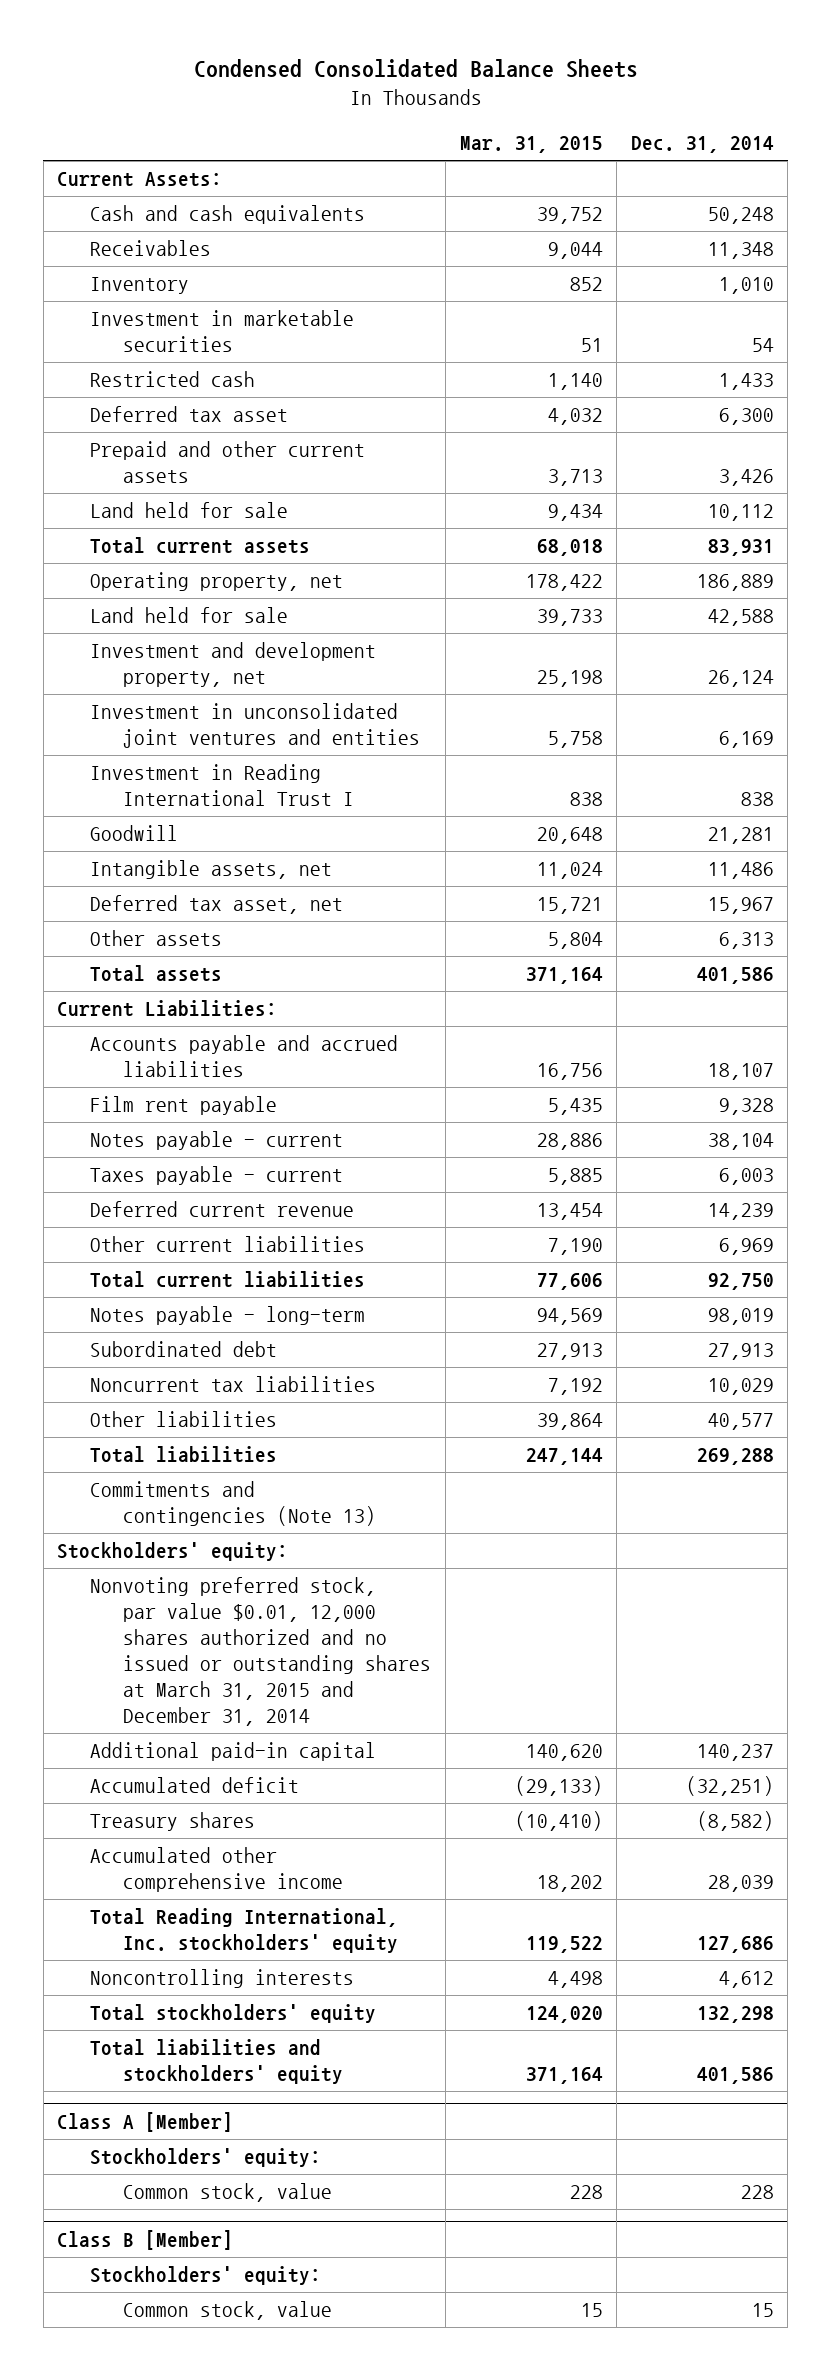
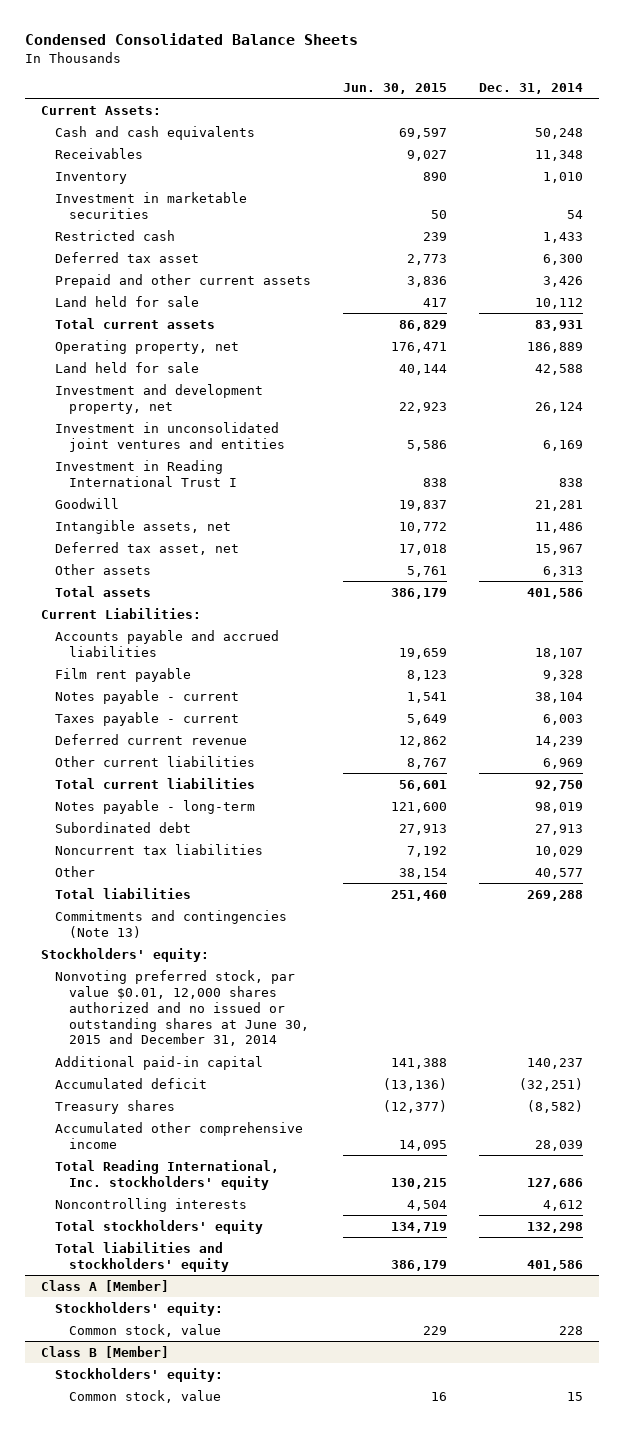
- | Mar. 31, 2015 | Dec. 31, 2014
+ | Jun. 30, 2015 | Dec. 31, 2014
- Other liabilities | 39,864 | 40,577
+ Other | 38,154 | 40,577
- Nonvoting preferred stock, par value $0.01, 12,000 shares authorized and no issued or outstanding shares at March 31, 2015 and December 31, 2014
+ Nonvoting preferred stock, par value $0.01, 12,000 shares authorized and no issued or outstanding shares at June 30, 2015 and December 31, 2014

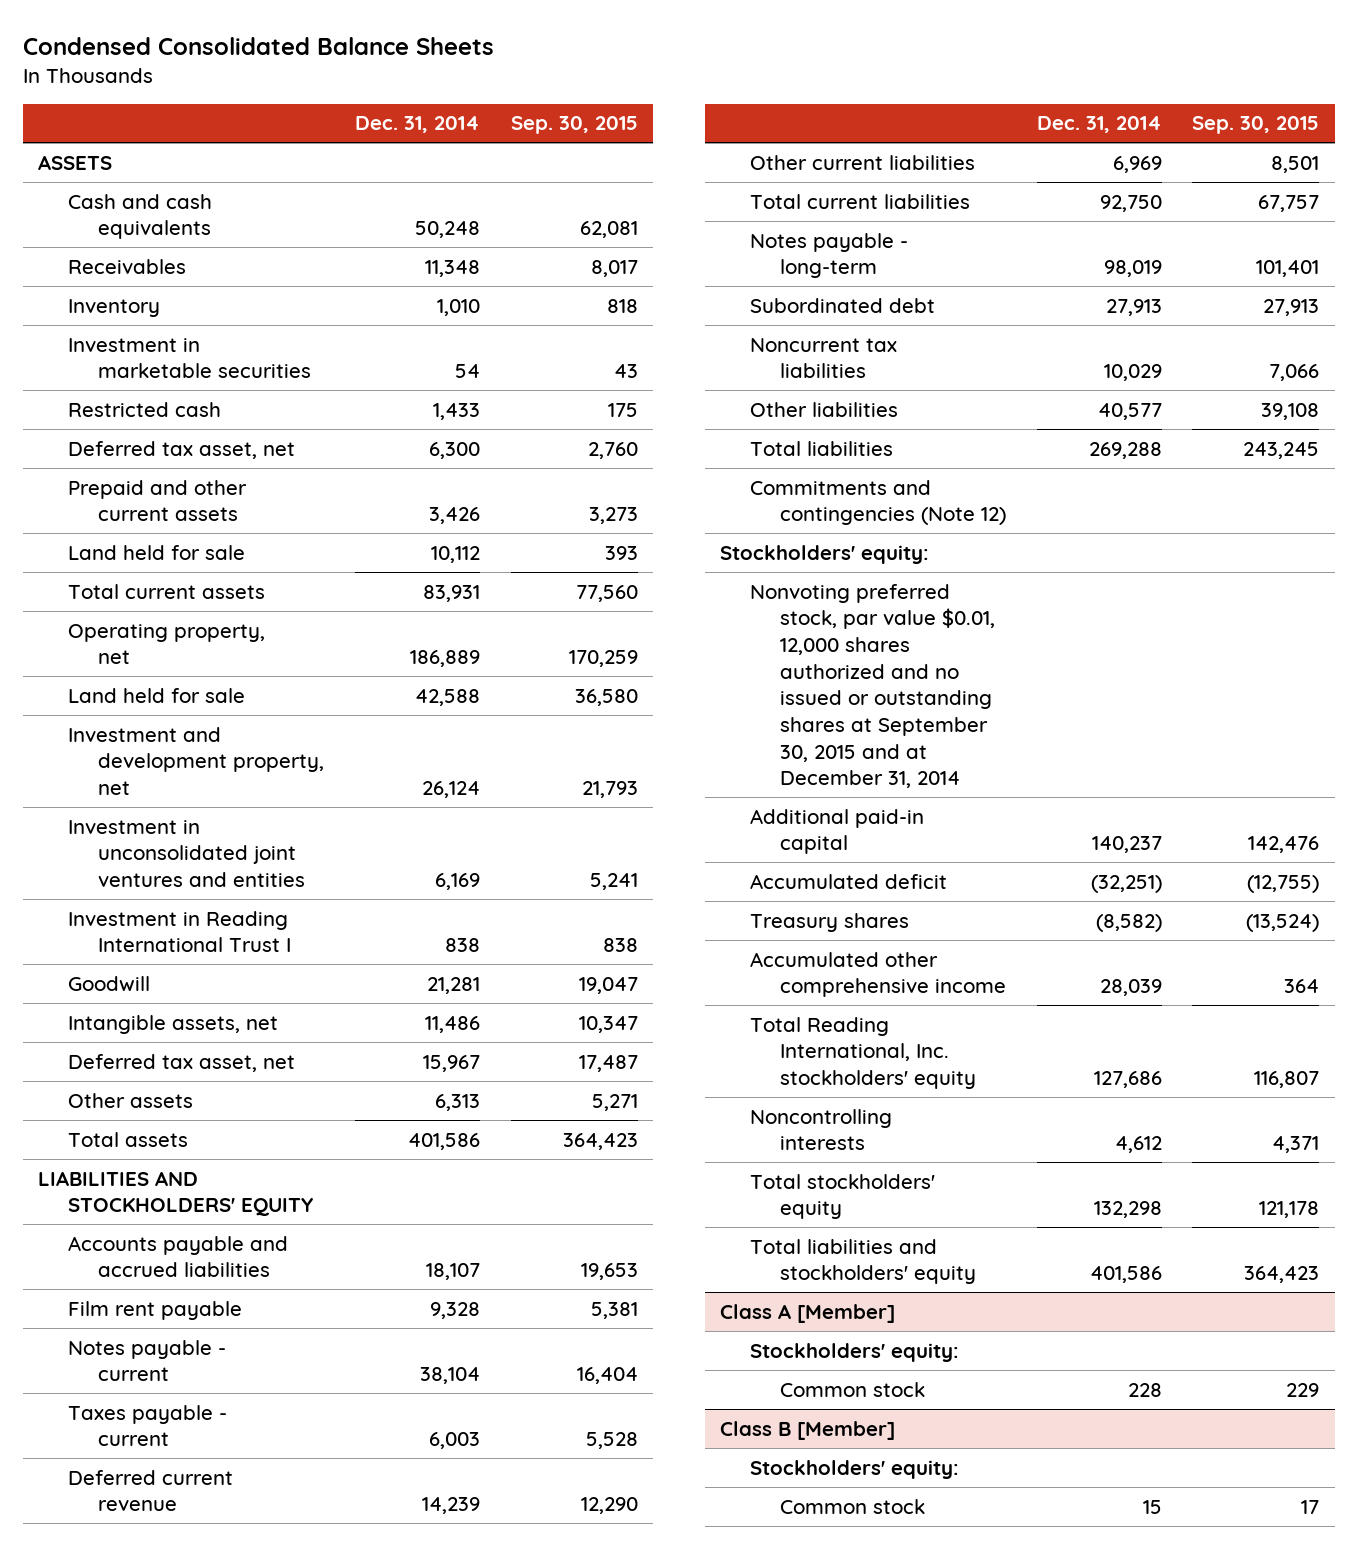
- | Jun. 30, 2015 | Dec. 31, 2014
+ | Dec. 31, 2014 | Sep. 30, 2015
- Current Assets:
+ ASSETS
- Deferred tax asset | 2,773 | 6,300
+ Deferred tax asset, net | 6,300 | 2,760
- Current Liabilities:
+ LIABILITIES AND STOCKHOLDERS' EQUITY
- Other | 38,154 | 40,577
+ Other liabilities | 40,577 | 39,108
- Commitments and contingencies (Note 13)
+ Commitments and contingencies (Note 12)
- Nonvoting preferred stock, par value $0.01, 12,000 shares authorized and no issued or outstanding shares at June 30, 2015 and December 31, 2014
+ Nonvoting preferred stock, par value $0.01, 12,000 shares authorized and no issued or outstanding shares at September 30, 2015 and at December 31, 2014
@ Class A [Member]
- Common stock, value | 229 | 228
+ Common stock | 228 | 229
@ Class B [Member]
- Common stock, value | 16 | 15
+ Common stock | 15 | 17

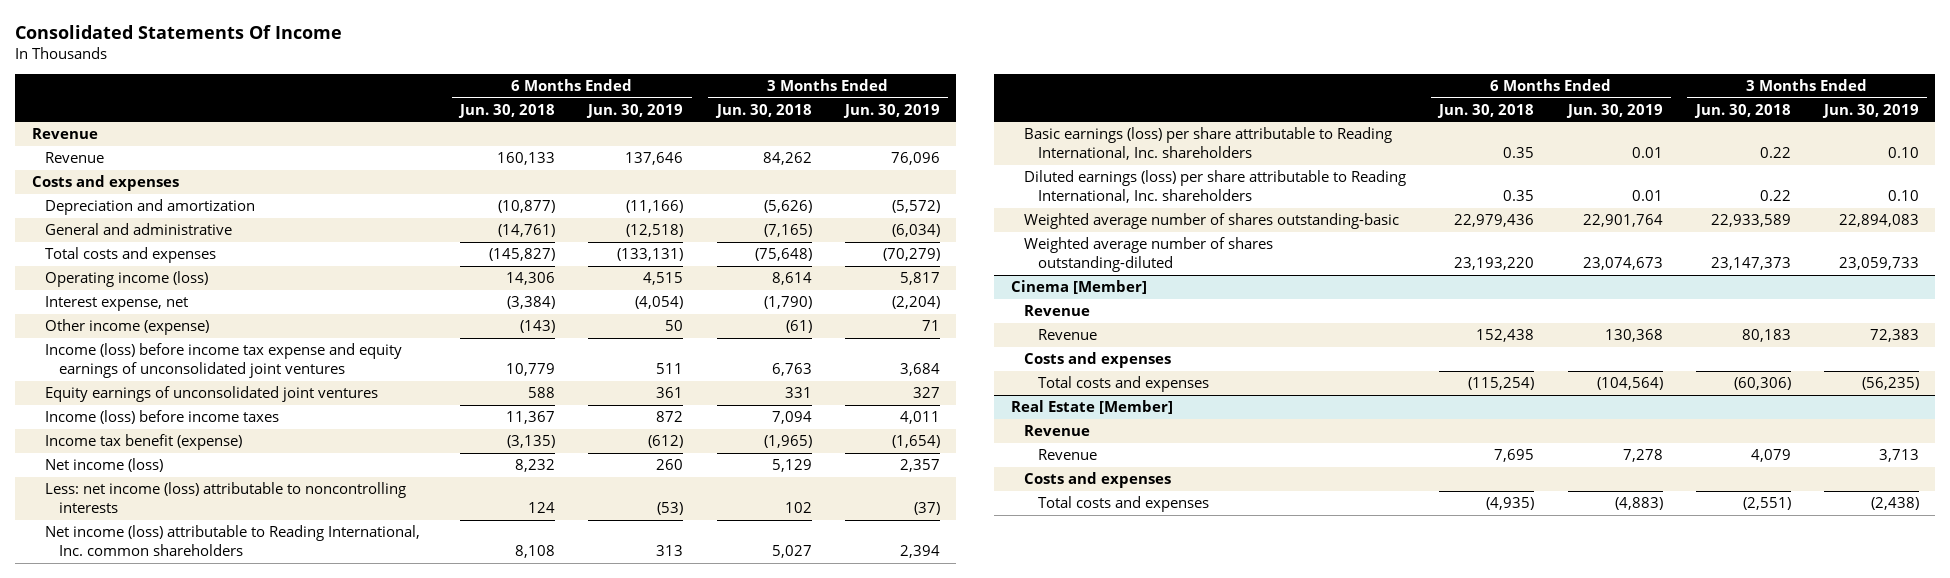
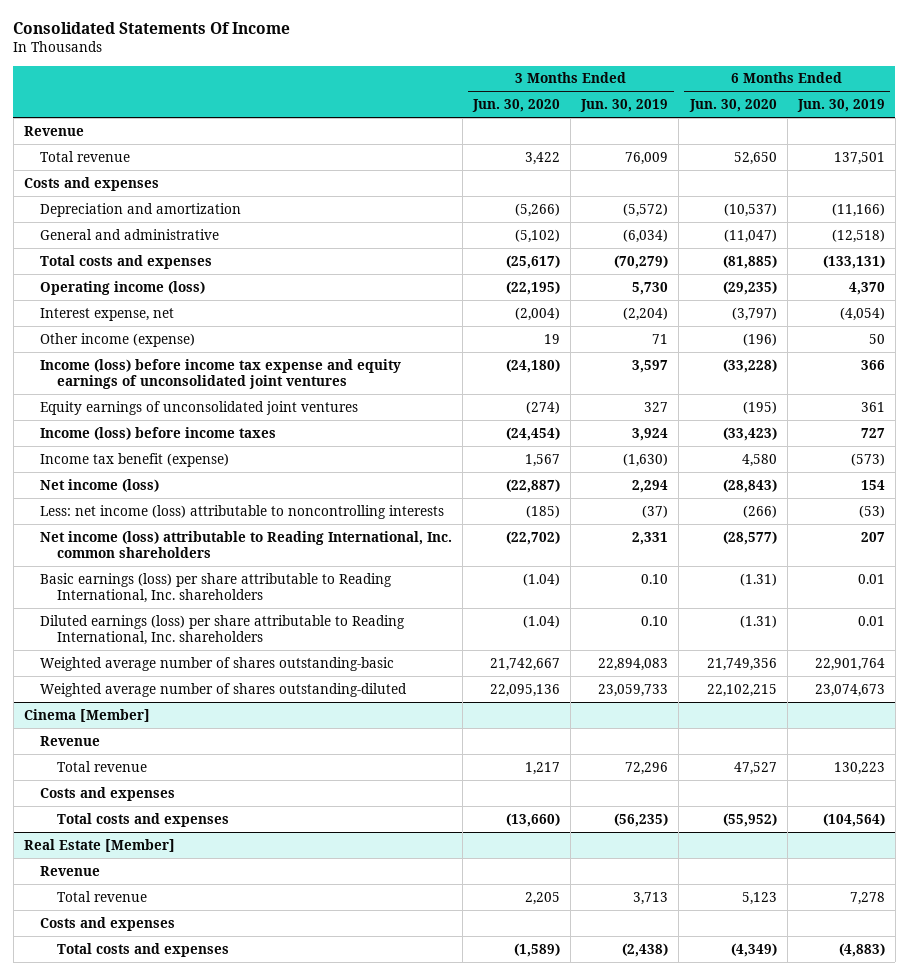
- | 6 Months Ended Jun. 30, 2018 | 6 Months Ended Jun. 30, 2019 | 3 Months Ended Jun. 30, 2018 | 3 Months Ended Jun. 30, 2019
+ | 3 Months Ended Jun. 30, 2020 | 3 Months Ended Jun. 30, 2019 | 6 Months Ended Jun. 30, 2020 | 6 Months Ended Jun. 30, 2019
- Revenue | 160,133 | 137,646 | 84,262 | 76,096
+ Total revenue | 3,422 | 76,009 | 52,650 | 137,501
- Operating income (loss) | 14,306 | 4,515 | 8,614 | 5,817
+ Operating income (loss) | (22,195) | 5,730 | (29,235) | 4,370
- Income (loss) before income tax expense and equity earnings of unconsolidated joint ventures | 10,779 | 511 | 6,763 | 3,684
+ Income (loss) before income tax expense and equity earnings of unconsolidated joint ventures | (24,180) | 3,597 | (33,228) | 366
- Income (loss) before income taxes | 11,367 | 872 | 7,094 | 4,011
- Income tax benefit (expense) | (3,135) | (612) | (1,965) | (1,654)
- Net income (loss) | 8,232 | 260 | 5,129 | 2,357
+ Income (loss) before income taxes | (24,454) | 3,924 | (33,423) | 727
+ Income tax benefit (expense) | 1,567 | (1,630) | 4,580 | (573)
+ Net income (loss) | (22,887) | 2,294 | (28,843) | 154
- Net income (loss) attributable to Reading International, Inc. common shareholders | 8,108 | 313 | 5,027 | 2,394
+ Net income (loss) attributable to Reading International, Inc. common shareholders | (22,702) | 2,331 | (28,577) | 207
@ Cinema [Member]
- Revenue | 152,438 | 130,368 | 80,183 | 72,383
+ Total revenue | 1,217 | 72,296 | 47,527 | 130,223
@ Real Estate [Member]
- Revenue | 7,695 | 7,278 | 4,079 | 3,713
+ Total revenue | 2,205 | 3,713 | 5,123 | 7,278

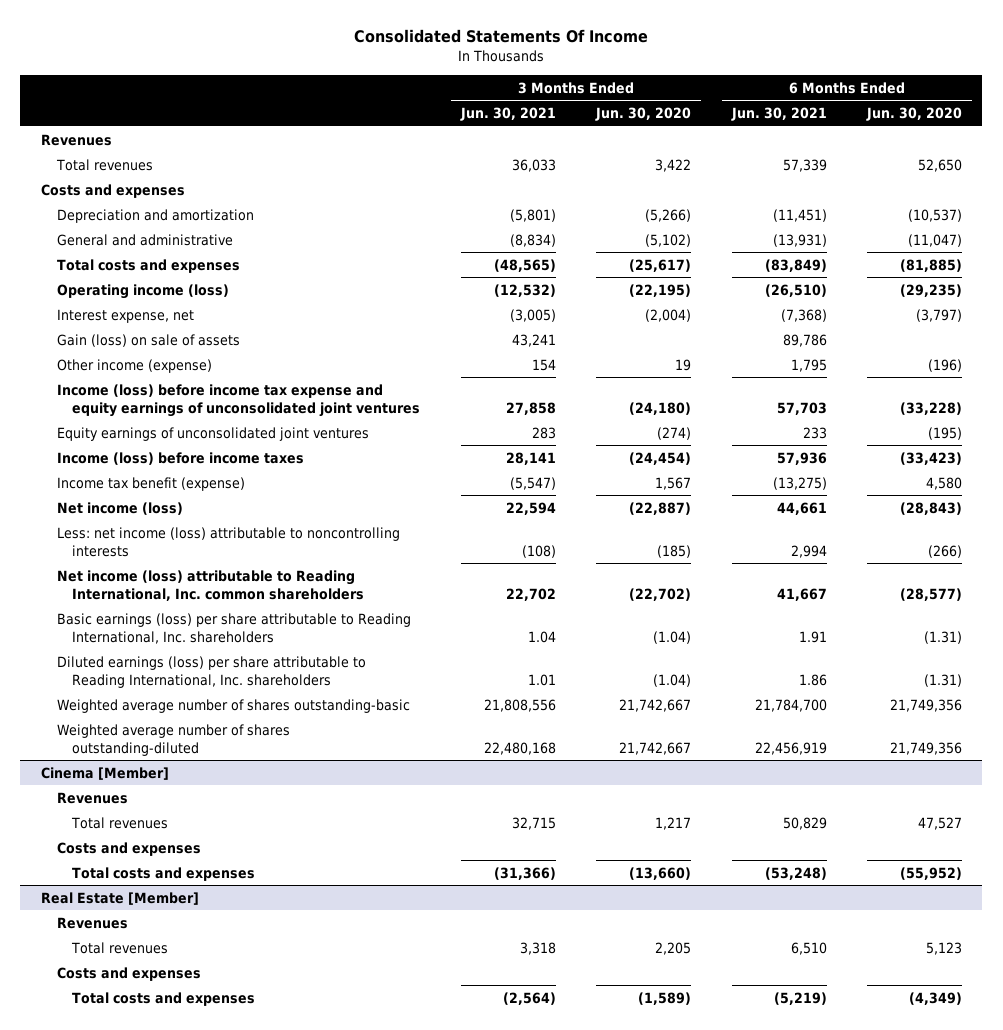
- | 3 Months Ended Jun. 30, 2020 | 3 Months Ended Jun. 30, 2019 | 6 Months Ended Jun. 30, 2020 | 6 Months Ended Jun. 30, 2019
+ | 3 Months Ended Jun. 30, 2021 | 3 Months Ended Jun. 30, 2020 | 6 Months Ended Jun. 30, 2021 | 6 Months Ended Jun. 30, 2020
- Revenue
- Total revenue | 3,422 | 76,009 | 52,650 | 137,501
+ Revenues
+ Total revenues | 36,033 | 3,422 | 57,339 | 52,650
+ Gain (loss) on sale of assets | 43,241 | | 89,786 |
- Weighted average number of shares outstanding-diluted | 22,095,136 | 23,059,733 | 22,102,215 | 23,074,673
+ Weighted average number of shares outstanding-diluted | 22,480,168 | 21,742,667 | 22,456,919 | 21,749,356
@ Cinema [Member]
- Revenue
- Total revenue | 1,217 | 72,296 | 47,527 | 130,223
+ Revenues
+ Total revenues | 32,715 | 1,217 | 50,829 | 47,527
@ Real Estate [Member]
- Revenue
- Total revenue | 2,205 | 3,713 | 5,123 | 7,278
+ Revenues
+ Total revenues | 3,318 | 2,205 | 6,510 | 5,123

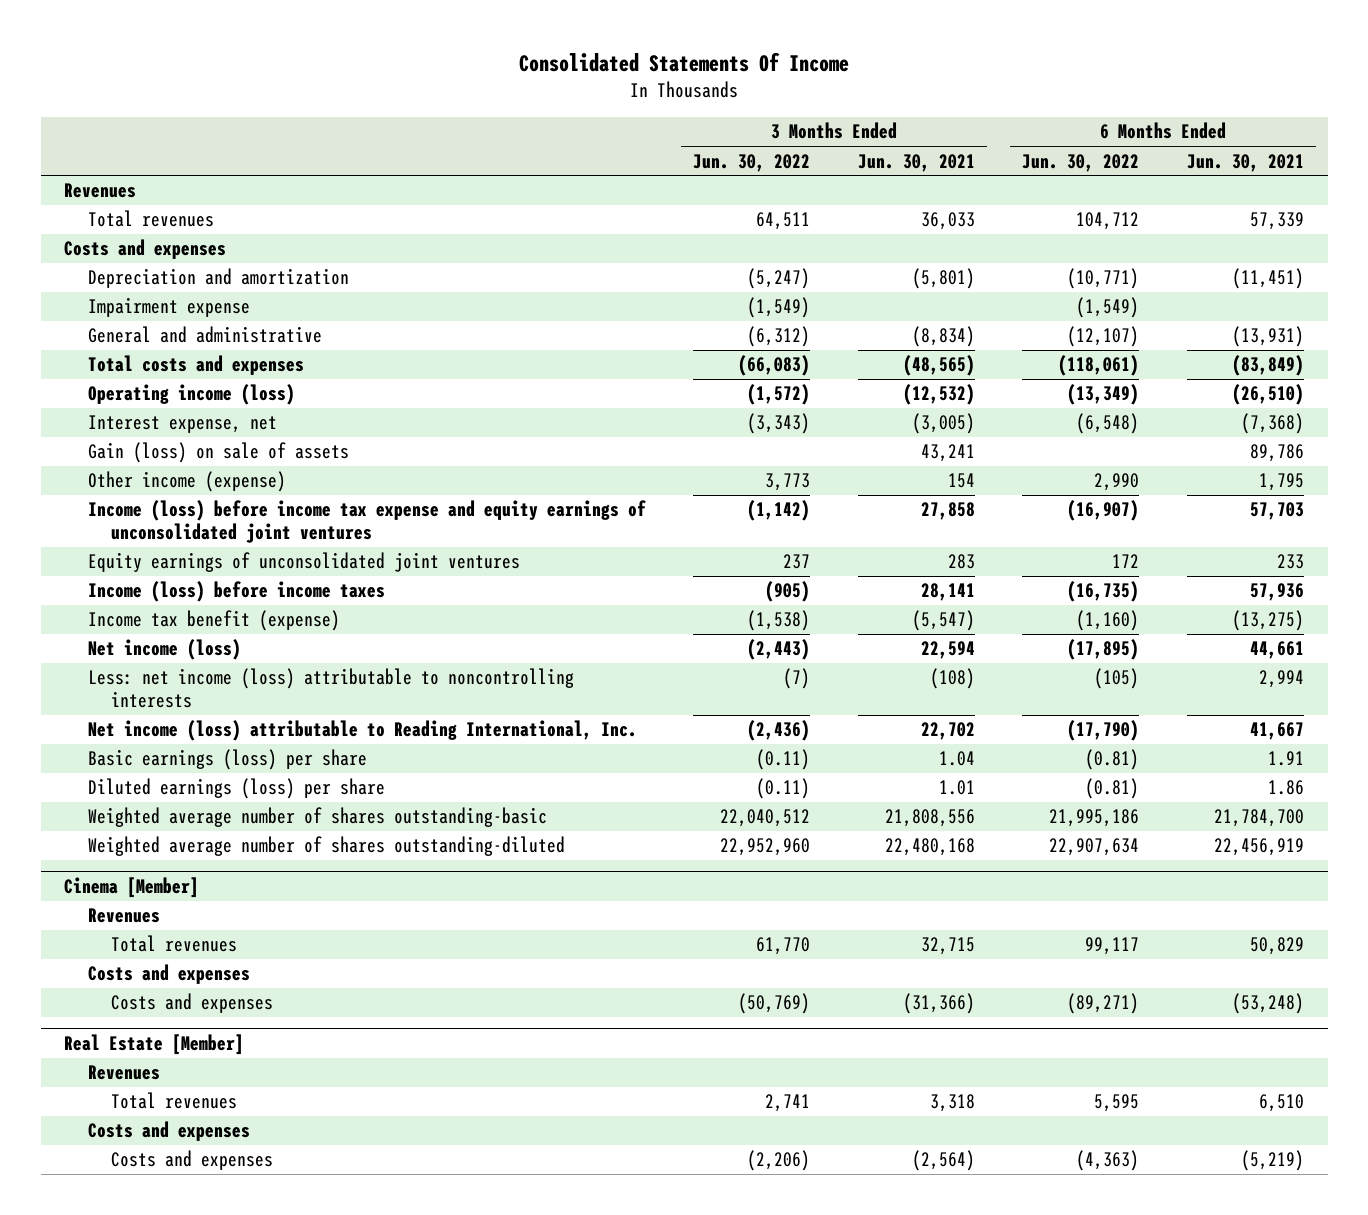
- | 3 Months Ended Jun. 30, 2021 | 3 Months Ended Jun. 30, 2020 | 6 Months Ended Jun. 30, 2021 | 6 Months Ended Jun. 30, 2020
+ | 3 Months Ended Jun. 30, 2022 | 3 Months Ended Jun. 30, 2021 | 6 Months Ended Jun. 30, 2022 | 6 Months Ended Jun. 30, 2021
+ Impairment expense | (1,549) | | (1,549) |
- Net income (loss) attributable to Reading International, Inc. common shareholders | 22,702 | (22,702) | 41,667 | (28,577)
- Basic earnings (loss) per share attributable to Reading International, Inc. shareholders | 1.04 | (1.04) | 1.91 | (1.31)
- Diluted earnings (loss) per share attributable to Reading International, Inc. shareholders | 1.01 | (1.04) | 1.86 | (1.31)
+ Net income (loss) attributable to Reading International, Inc. | (2,436) | 22,702 | (17,790) | 41,667
+ Basic earnings (loss) per share | (0.11) | 1.04 | (0.81) | 1.91
+ Diluted earnings (loss) per share | (0.11) | 1.01 | (0.81) | 1.86
@ Cinema [Member]
- Total costs and expenses | (31,366) | (13,660) | (53,248) | (55,952)
+ Costs and expenses | (50,769) | (31,366) | (89,271) | (53,248)
@ Real Estate [Member]
- Total costs and expenses | (2,564) | (1,589) | (5,219) | (4,349)
+ Costs and expenses | (2,206) | (2,564) | (4,363) | (5,219)

